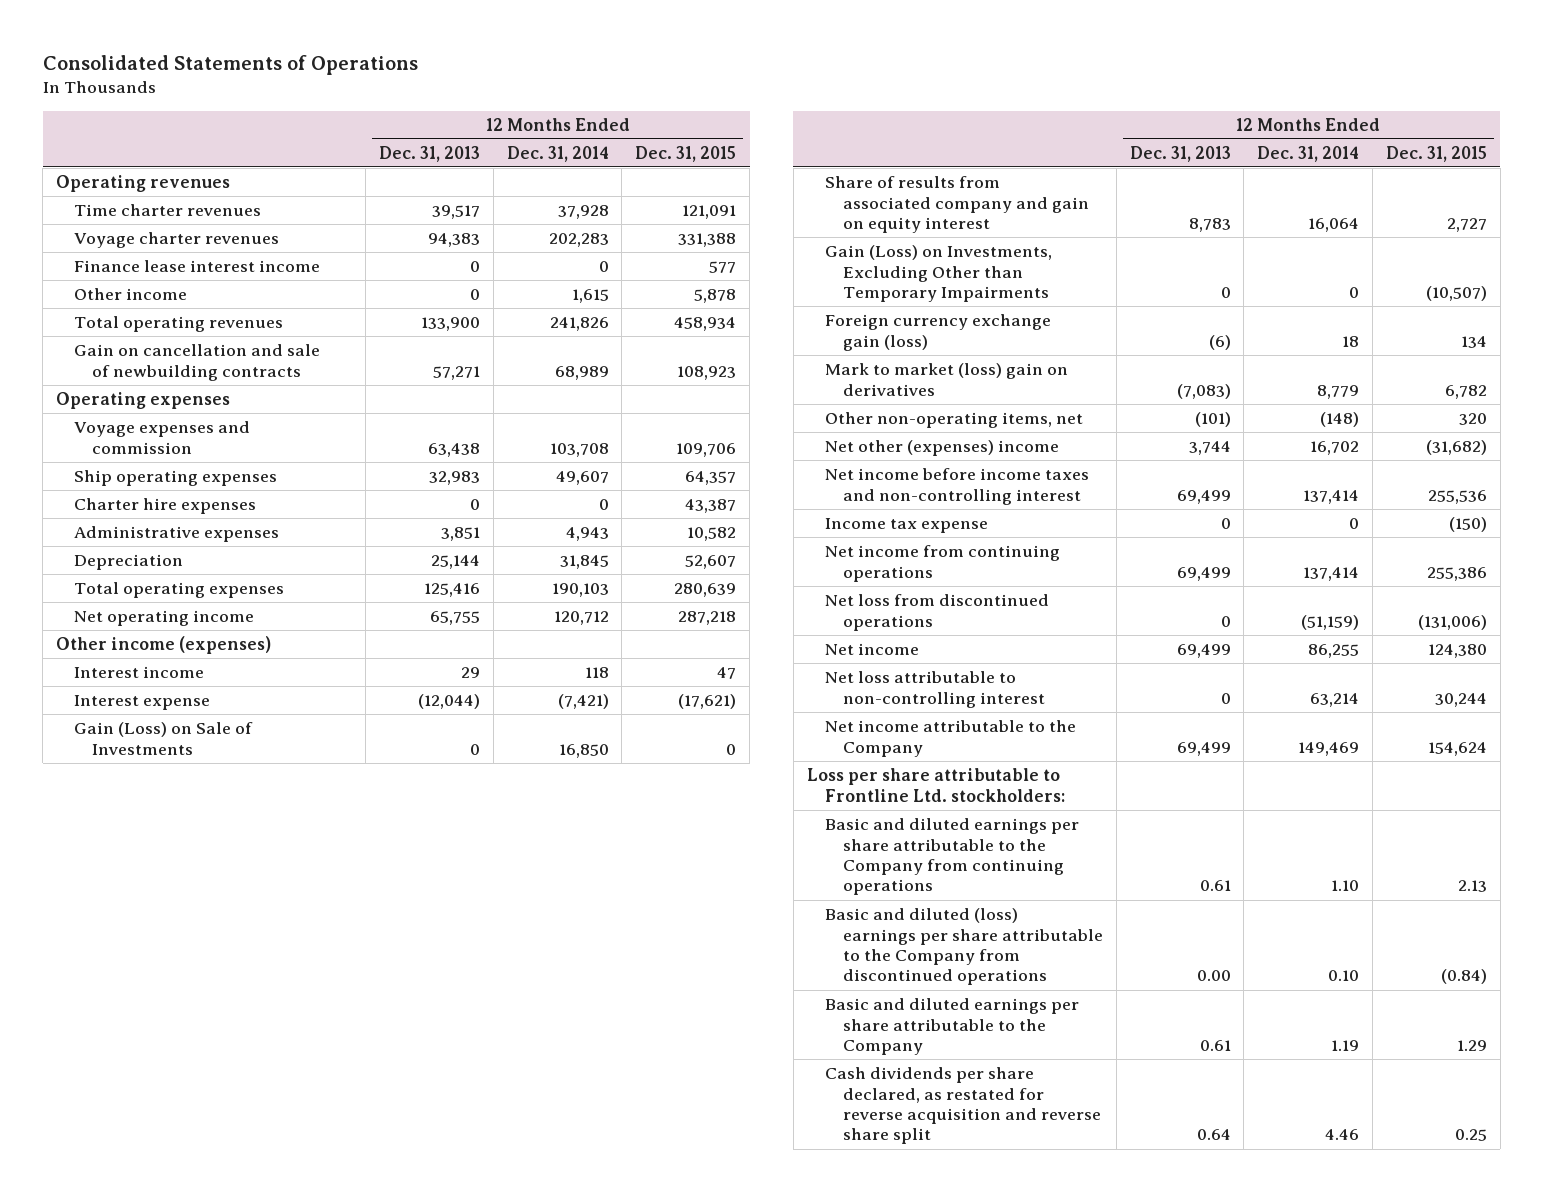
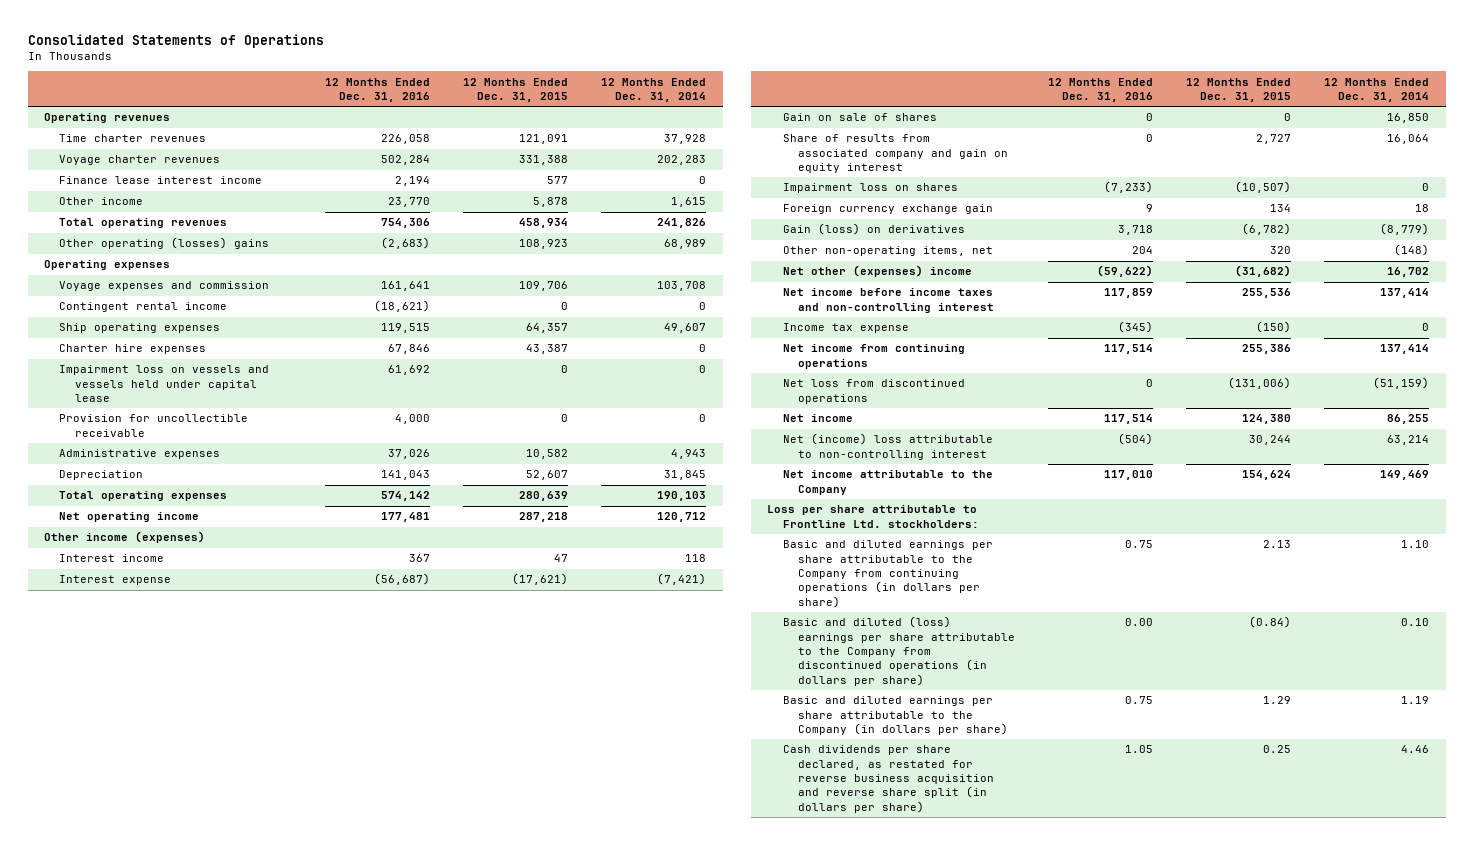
- | 12 Months Ended Dec. 31, 2013 | 12 Months Ended Dec. 31, 2014 | 12 Months Ended Dec. 31, 2015
+ | 12 Months Ended Dec. 31, 2016 | 12 Months Ended Dec. 31, 2015 | 12 Months Ended Dec. 31, 2014
- Gain on cancellation and sale of newbuilding contracts | 57,271 | 68,989 | 108,923
+ Other operating (losses) gains | (2,683) | 108,923 | 68,989
+ Contingent rental income | (18,621) | 0 | 0
+ Impairment loss on vessels and vessels held under capital lease | 61,692 | 0 | 0
+ Provision for uncollectible receivable | 4,000 | 0 | 0
- Gain (Loss) on Sale of Investments | 0 | 16,850 | 0
+ Gain on sale of shares | 0 | 0 | 16,850
- Gain (Loss) on Investments, Excluding Other than Temporary Impairments | 0 | 0 | (10,507)
- Foreign currency exchange gain (loss) | (6) | 18 | 134
- Mark to market (loss) gain on derivatives | (7,083) | 8,779 | 6,782
+ Impairment loss on shares | (7,233) | (10,507) | 0
+ Foreign currency exchange gain | 9 | 134 | 18
+ Gain (loss) on derivatives | 3,718 | (6,782) | (8,779)
- Net loss attributable to non-controlling interest | 0 | 63,214 | 30,244
+ Net (income) loss attributable to non-controlling interest | (504) | 30,244 | 63,214
- Basic and diluted earnings per share attributable to the Company from continuing operations | 0.61 | 1.10 | 2.13
- Basic and diluted (loss) earnings per share attributable to the Company from discontinued operations | 0.00 | 0.10 | (0.84)
- Basic and diluted earnings per share attributable to the Company | 0.61 | 1.19 | 1.29
- Cash dividends per share declared, as restated for reverse acquisition and reverse share split | 0.64 | 4.46 | 0.25
+ Basic and diluted earnings per share attributable to the Company from continuing operations (in dollars per share) | 0.75 | 2.13 | 1.10
+ Basic and diluted (loss) earnings per share attributable to the Company from discontinued operations (in dollars per share) | 0.00 | (0.84) | 0.10
+ Basic and diluted earnings per share attributable to the Company (in dollars per share) | 0.75 | 1.29 | 1.19
+ Cash dividends per share declared, as restated for reverse business acquisition and reverse share split (in dollars per share) | 1.05 | 0.25 | 4.46

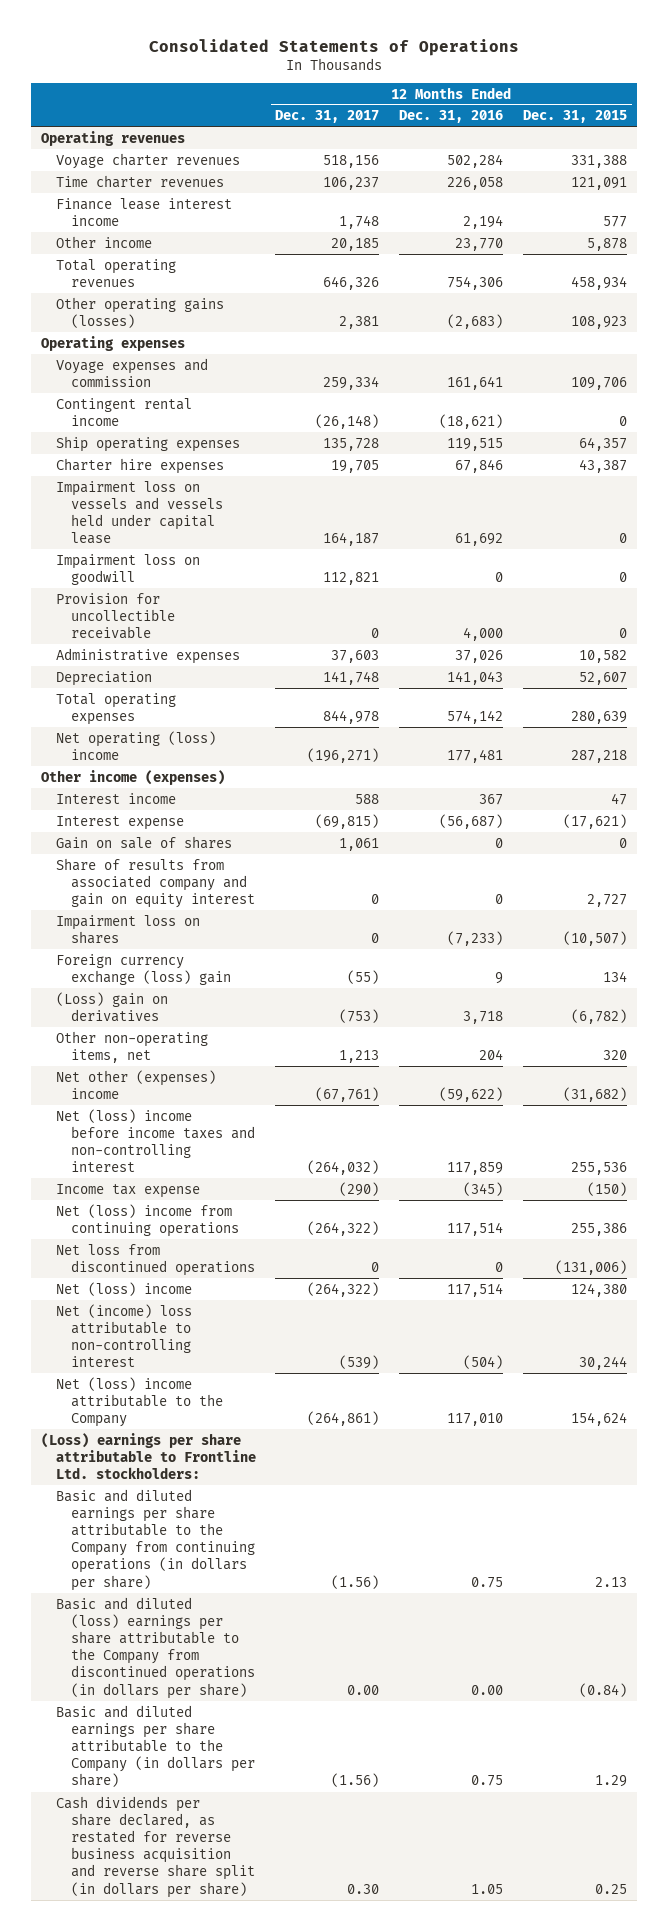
- | 12 Months Ended Dec. 31, 2016 | 12 Months Ended Dec. 31, 2015 | 12 Months Ended Dec. 31, 2014
+ | 12 Months Ended Dec. 31, 2017 | 12 Months Ended Dec. 31, 2016 | 12 Months Ended Dec. 31, 2015
moved down: Time charter revenues | 106,237 | 226,058 | 121,091
- Other operating (losses) gains | (2,683) | 108,923 | 68,989
+ Other operating gains (losses) | 2,381 | (2,683) | 108,923
+ Impairment loss on goodwill | 112,821 | 0 | 0
- Net operating income | 177,481 | 287,218 | 120,712
+ Net operating (loss) income | (196,271) | 177,481 | 287,218
- Foreign currency exchange gain | 9 | 134 | 18
- Gain (loss) on derivatives | 3,718 | (6,782) | (8,779)
+ Foreign currency exchange (loss) gain | (55) | 9 | 134
+ (Loss) gain on derivatives | (753) | 3,718 | (6,782)
- Net income before income taxes and non-controlling interest | 117,859 | 255,536 | 137,414
+ Net (loss) income before income taxes and non-controlling interest | (264,032) | 117,859 | 255,536
- Net income from continuing operations | 117,514 | 255,386 | 137,414
+ Net (loss) income from continuing operations | (264,322) | 117,514 | 255,386
- Net income | 117,514 | 124,380 | 86,255
+ Net (loss) income | (264,322) | 117,514 | 124,380
- Net income attributable to the Company | 117,010 | 154,624 | 149,469
- Loss per share attributable to Frontline Ltd. stockholders:
+ Net (loss) income attributable to the Company | (264,861) | 117,010 | 154,624
+ (Loss) earnings per share attributable to Frontline Ltd. stockholders:

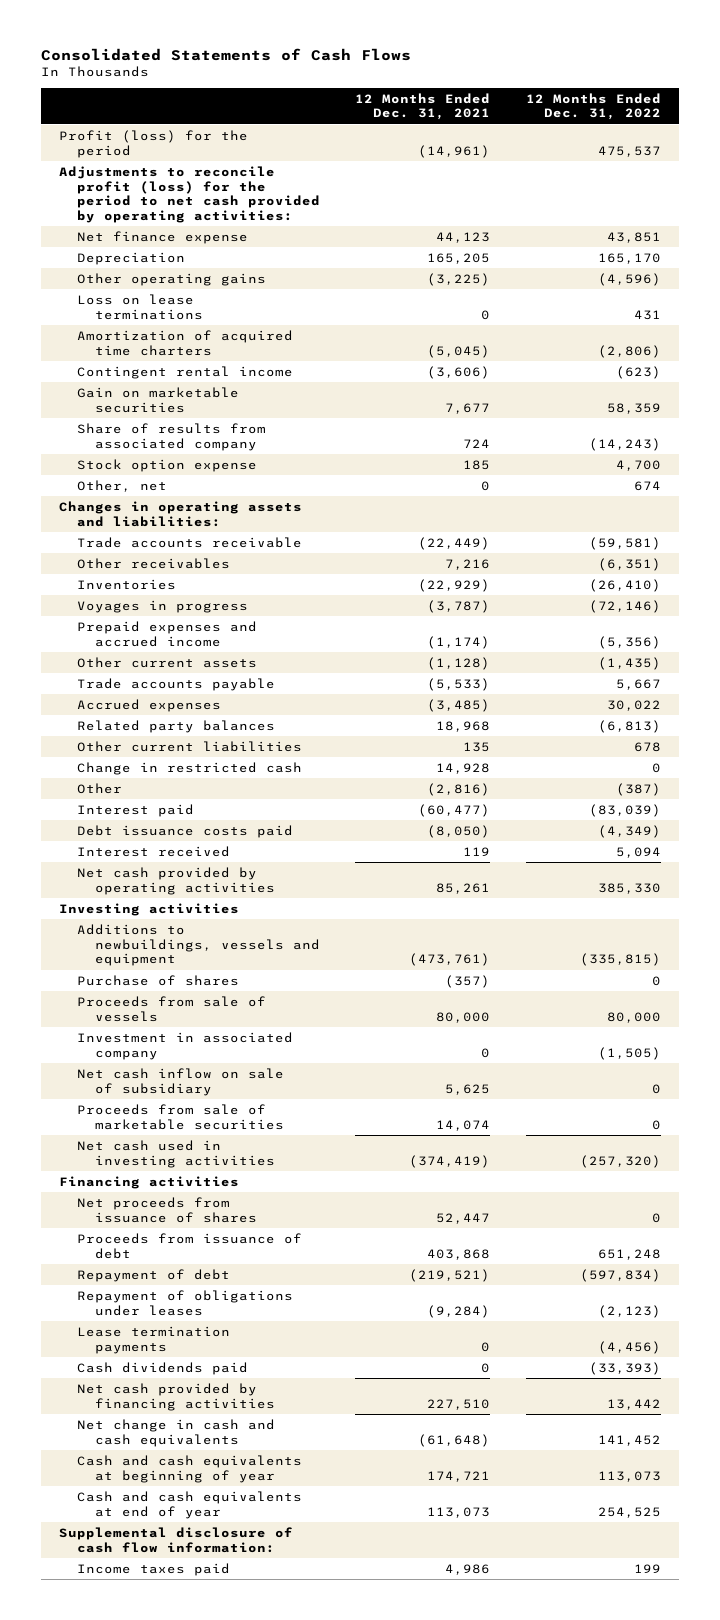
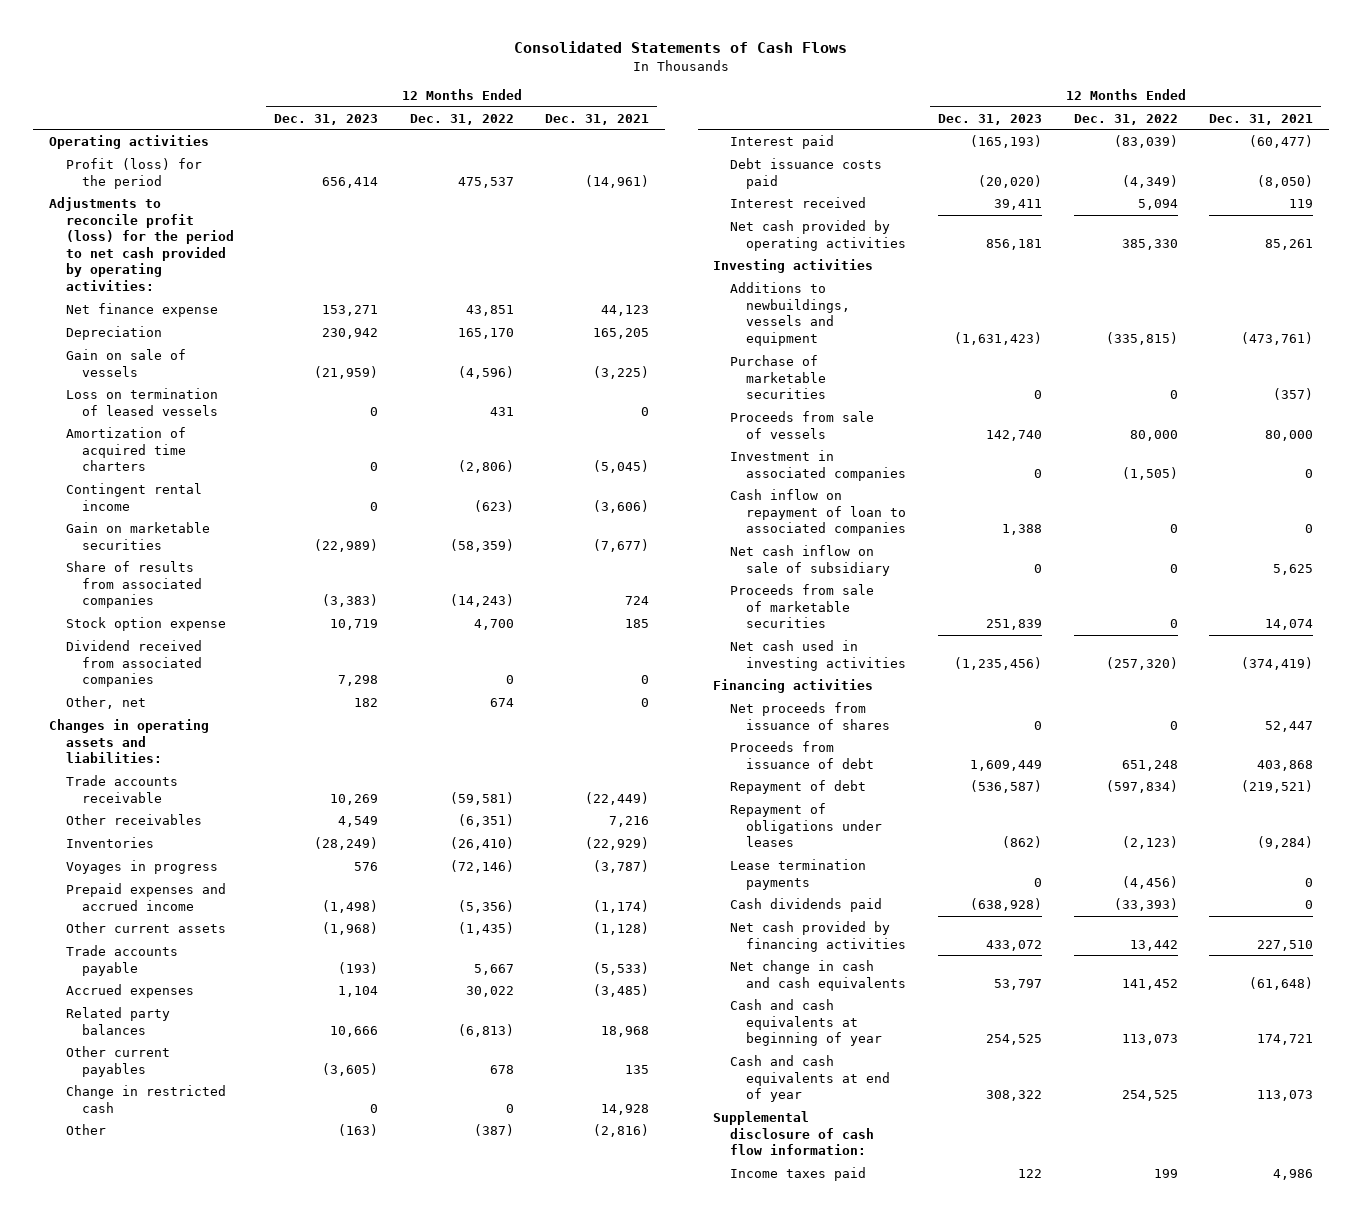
- | 12 Months Ended Dec. 31, 2021 | 12 Months Ended Dec. 31, 2022
+ | 12 Months Ended Dec. 31, 2023 | 12 Months Ended Dec. 31, 2022 | 12 Months Ended Dec. 31, 2021
+ Operating activities
- Other operating gains | (3,225) | (4,596)
- Loss on lease terminations | 0 | 431
+ Gain on sale of vessels | (21,959) | (4,596) | (3,225)
+ Loss on termination of leased vessels | 0 | 431 | 0
- Gain on marketable securities | 7,677 | 58,359
- Share of results from associated company | 724 | (14,243)
+ Gain on marketable securities | (22,989) | (58,359) | (7,677)
+ Share of results from associated companies | (3,383) | (14,243) | 724
+ Dividend received from associated companies | 7,298 | 0 | 0
- Other current liabilities | 135 | 678
+ Other current payables | (3,605) | 678 | 135
- Purchase of shares | (357) | 0
+ Purchase of marketable securities | 0 | 0 | (357)
- Investment in associated company | 0 | (1,505)
+ Investment in associated companies | 0 | (1,505) | 0
+ Cash inflow on repayment of loan to associated companies | 1,388 | 0 | 0

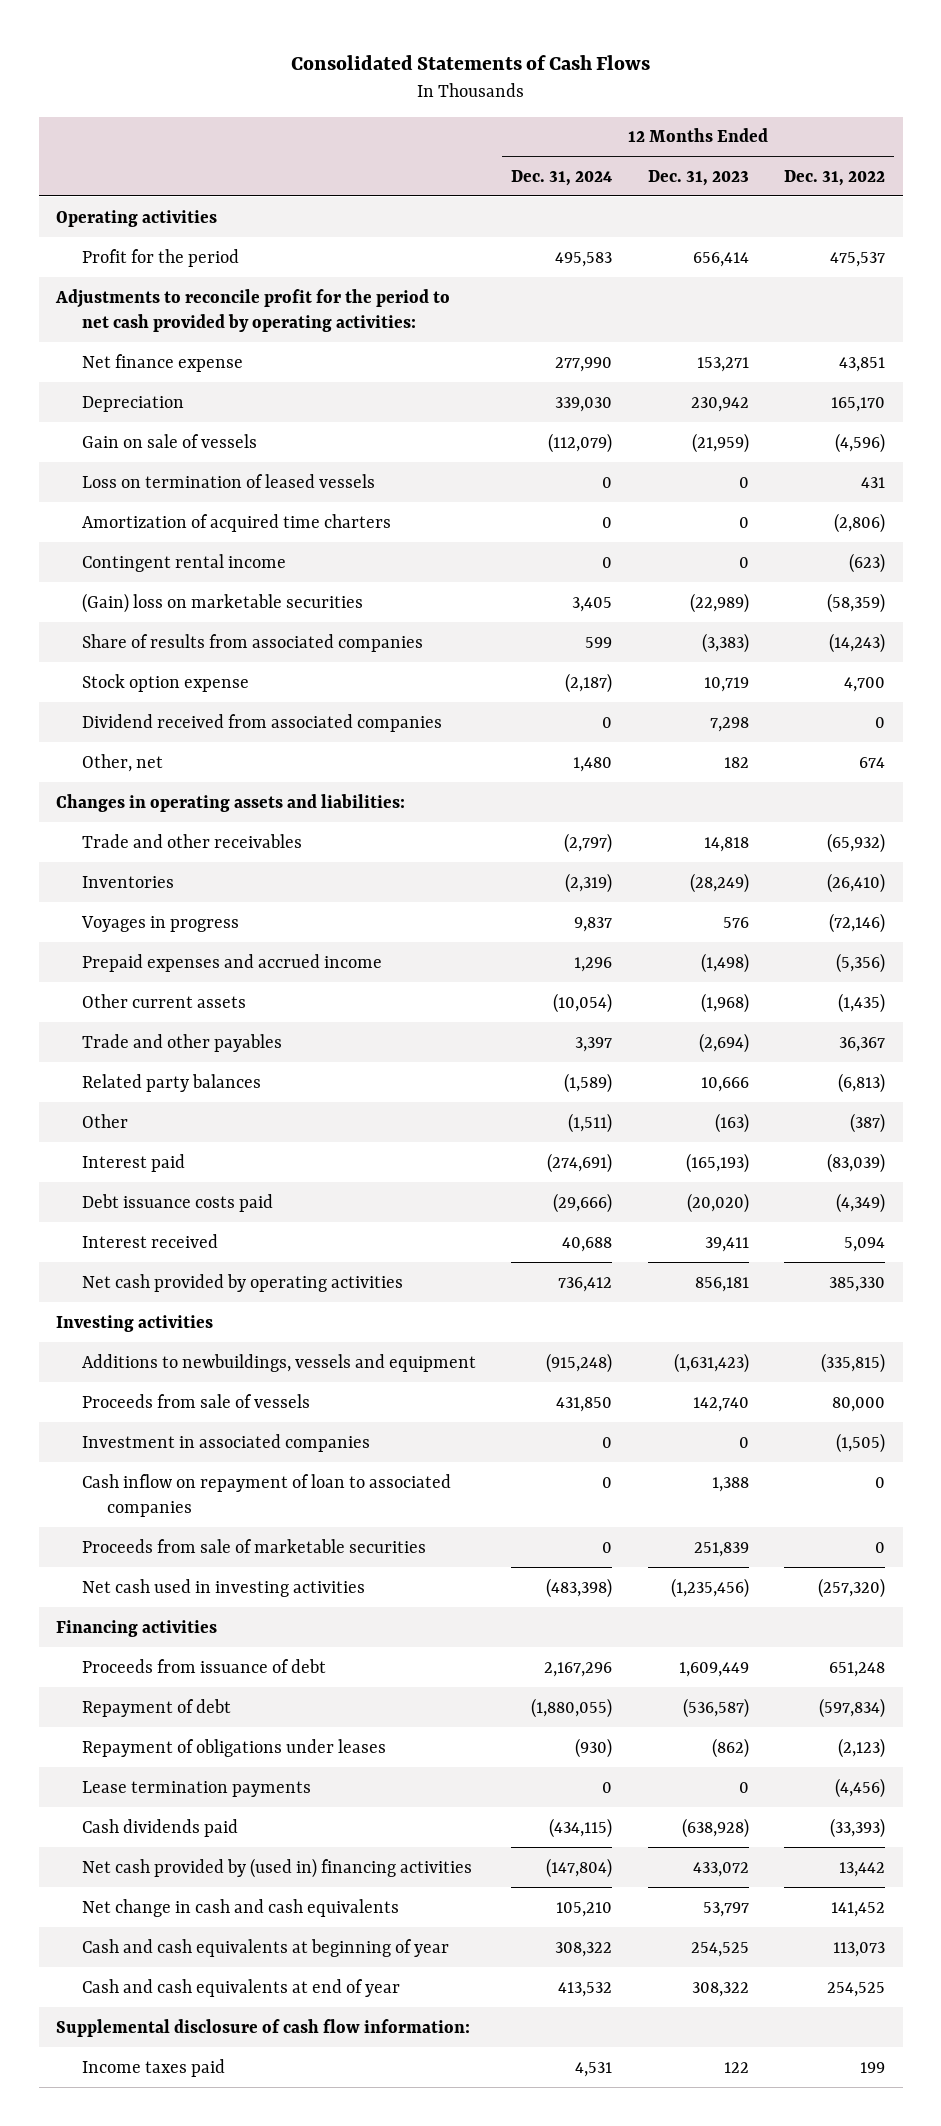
- | 12 Months Ended Dec. 31, 2023 | 12 Months Ended Dec. 31, 2022 | 12 Months Ended Dec. 31, 2021
+ | 12 Months Ended Dec. 31, 2024 | 12 Months Ended Dec. 31, 2023 | 12 Months Ended Dec. 31, 2022
- Profit (loss) for the period | 656,414 | 475,537 | (14,961)
- Adjustments to reconcile profit (loss) for the period to net cash provided by operating activities:
+ Profit for the period | 495,583 | 656,414 | 475,537
+ Adjustments to reconcile profit for the period to net cash provided by operating activities:
- Gain on marketable securities | (22,989) | (58,359) | (7,677)
+ (Gain) loss on marketable securities | 3,405 | (22,989) | (58,359)
- Trade accounts receivable | 10,269 | (59,581) | (22,449)
- Other receivables | 4,549 | (6,351) | 7,216
+ Trade and other receivables | (2,797) | 14,818 | (65,932)
- Trade accounts payable | (193) | 5,667 | (5,533)
- Accrued expenses | 1,104 | 30,022 | (3,485)
+ Trade and other payables | 3,397 | (2,694) | 36,367
- Other current payables | (3,605) | 678 | 135
- Change in restricted cash | 0 | 0 | 14,928
- Purchase of marketable securities | 0 | 0 | (357)
- Net cash inflow on sale of subsidiary | 0 | 0 | 5,625
- Net proceeds from issuance of shares | 0 | 0 | 52,447
- Net cash provided by financing activities | 433,072 | 13,442 | 227,510
+ Net cash provided by (used in) financing activities | (147,804) | 433,072 | 13,442

